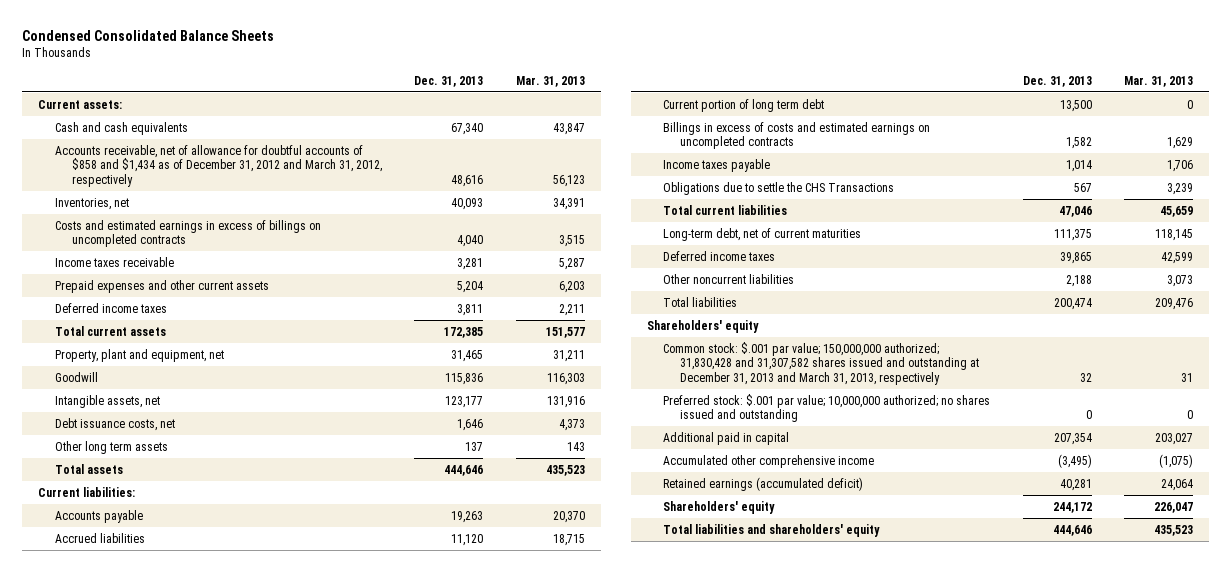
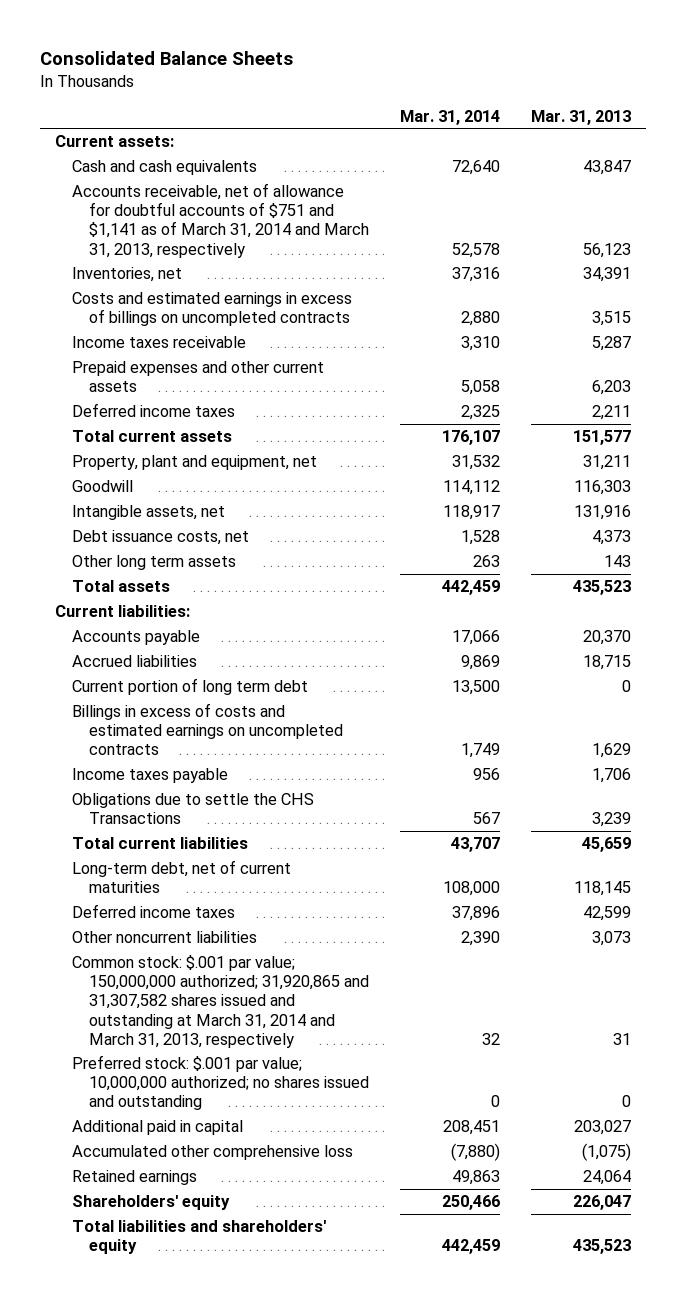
- Condensed Consolidated Balance Sheets
+ Consolidated Balance Sheets
- | Dec. 31, 2013 | Mar. 31, 2013
+ | Mar. 31, 2014 | Mar. 31, 2013
- Accounts receivable, net of allowance for doubtful accounts of $858 and $1,434 as of December 31, 2012 and March 31, 2012, respectively | 48,616 | 56,123
+ Accounts receivable, net of allowance for doubtful accounts of $751 and $1,141 as of March 31, 2014 and March 31, 2013, respectively | 52,578 | 56,123
- Total liabilities | 200,474 | 209,476
- Shareholders' equity
- Common stock: $.001 par value; 150,000,000 authorized; 31,830,428 and 31,307,582 shares issued and outstanding at December 31, 2013 and March 31, 2013, respectively | 32 | 31
+ Common stock: $.001 par value; 150,000,000 authorized; 31,920,865 and 31,307,582 shares issued and outstanding at March 31, 2014 and March 31, 2013, respectively | 32 | 31
- Accumulated other comprehensive income | (3,495) | (1,075)
- Retained earnings (accumulated deficit) | 40,281 | 24,064
+ Accumulated other comprehensive loss | (7,880) | (1,075)
+ Retained earnings | 49,863 | 24,064

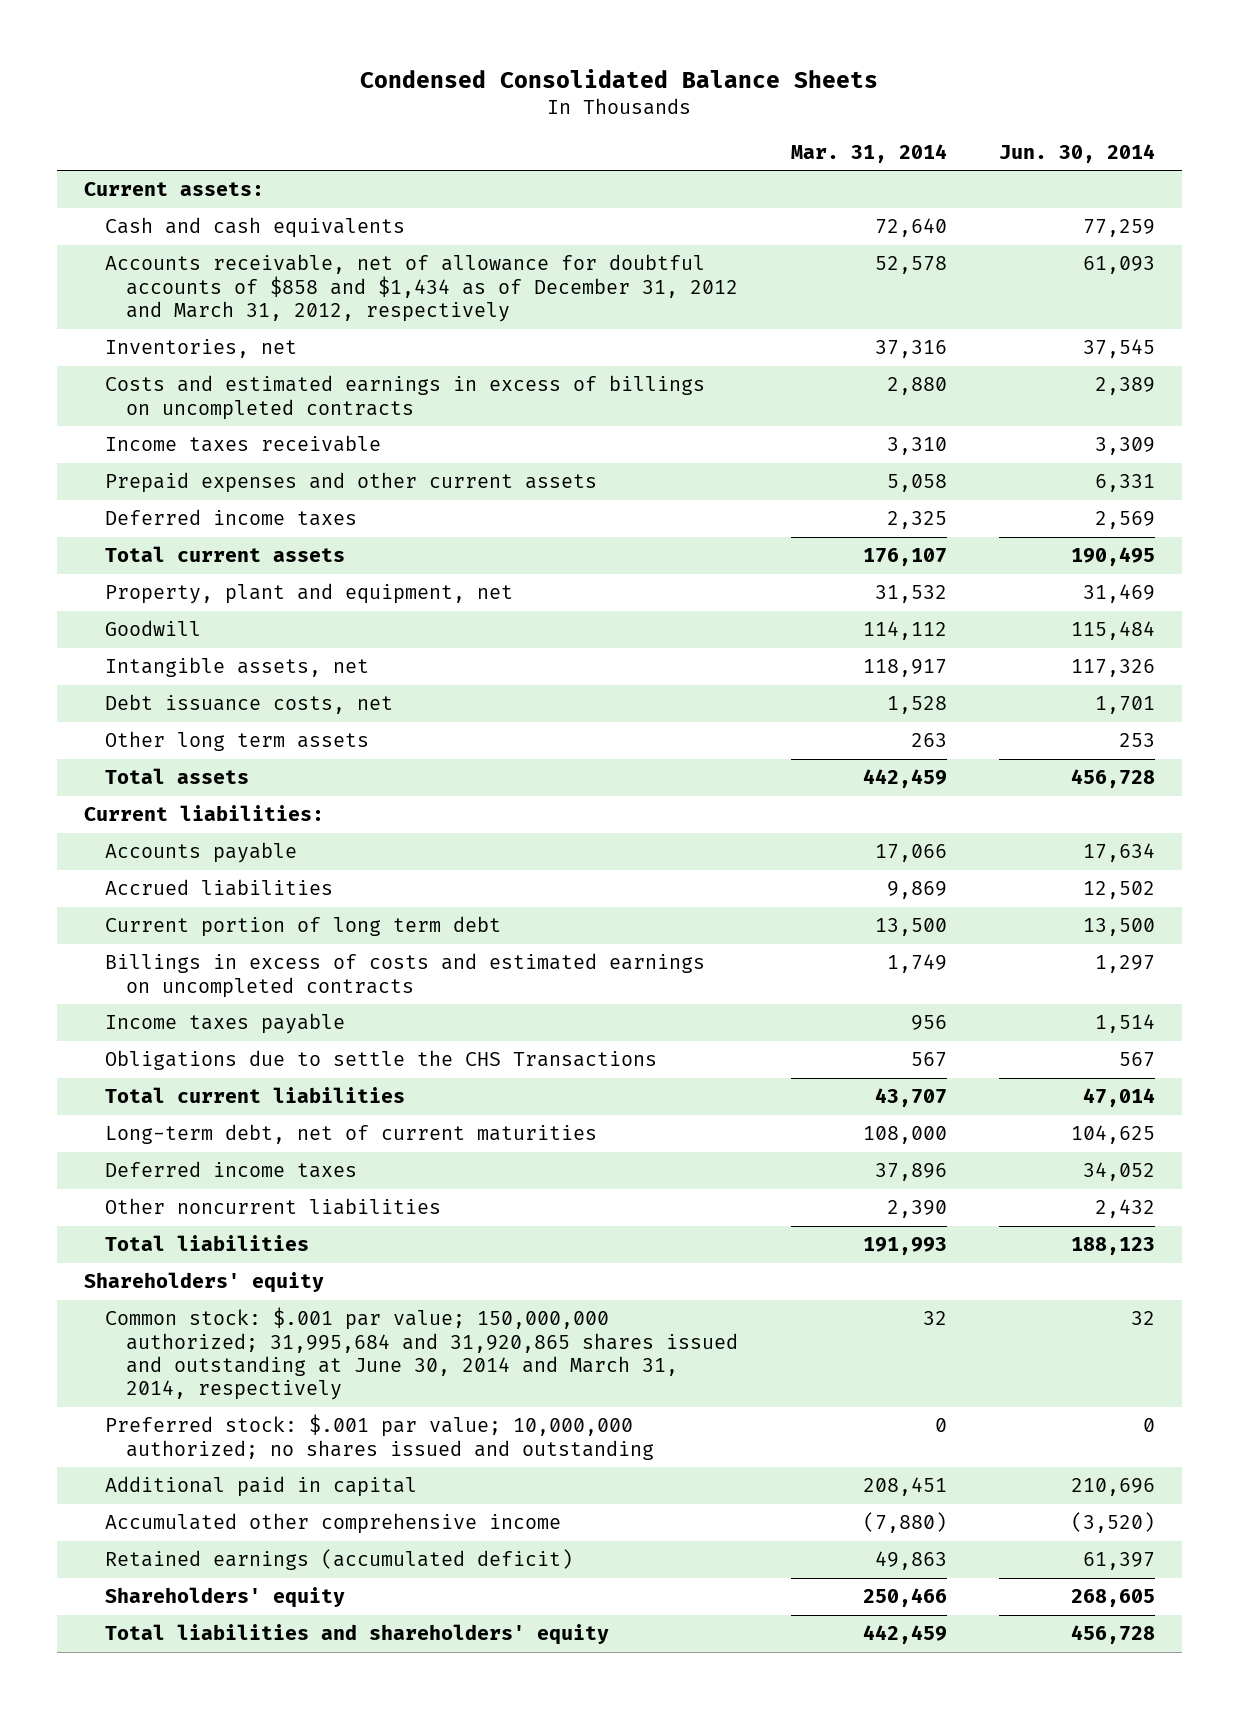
- Consolidated Balance Sheets
+ Condensed Consolidated Balance Sheets
- | Mar. 31, 2014 | Mar. 31, 2013
+ | Mar. 31, 2014 | Jun. 30, 2014
- Accounts receivable, net of allowance for doubtful accounts of $751 and $1,141 as of March 31, 2014 and March 31, 2013, respectively | 52,578 | 56,123
+ Accounts receivable, net of allowance for doubtful accounts of $858 and $1,434 as of December 31, 2012 and March 31, 2012, respectively | 52,578 | 61,093
- Common stock: $.001 par value; 150,000,000 authorized; 31,920,865 and 31,307,582 shares issued and outstanding at March 31, 2014 and March 31, 2013, respectively | 32 | 31
+ Total liabilities | 191,993 | 188,123
+ Shareholders' equity
+ Common stock: $.001 par value; 150,000,000 authorized; 31,995,684 and 31,920,865 shares issued and outstanding at June 30, 2014 and March 31, 2014, respectively | 32 | 32
- Accumulated other comprehensive loss | (7,880) | (1,075)
- Retained earnings | 49,863 | 24,064
+ Accumulated other comprehensive income | (7,880) | (3,520)
+ Retained earnings (accumulated deficit) | 49,863 | 61,397

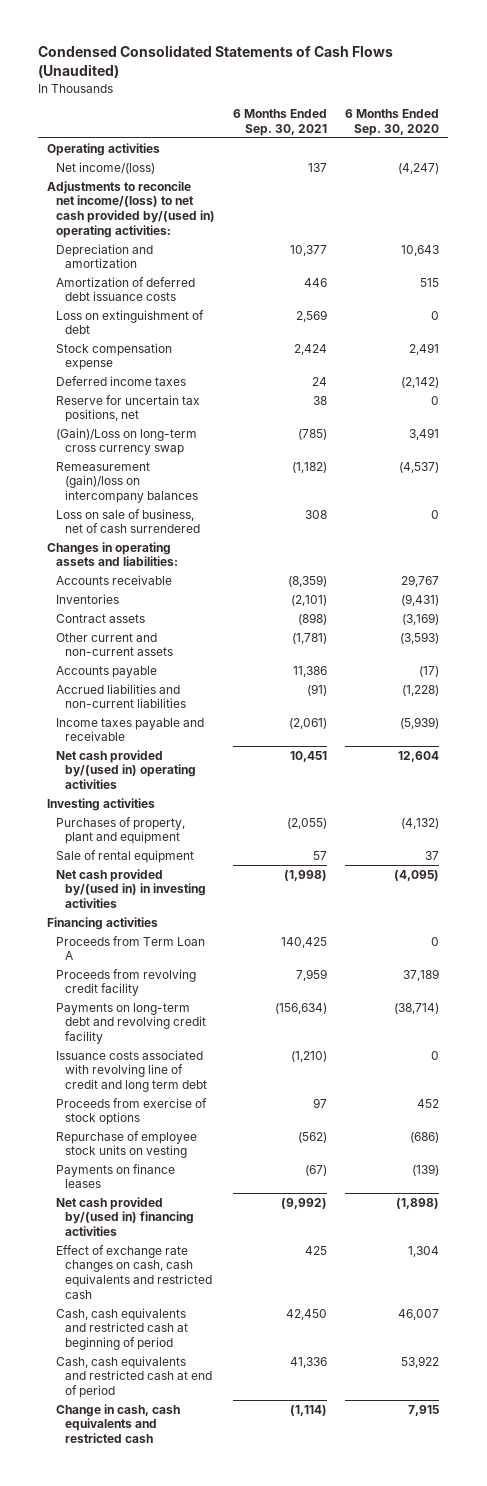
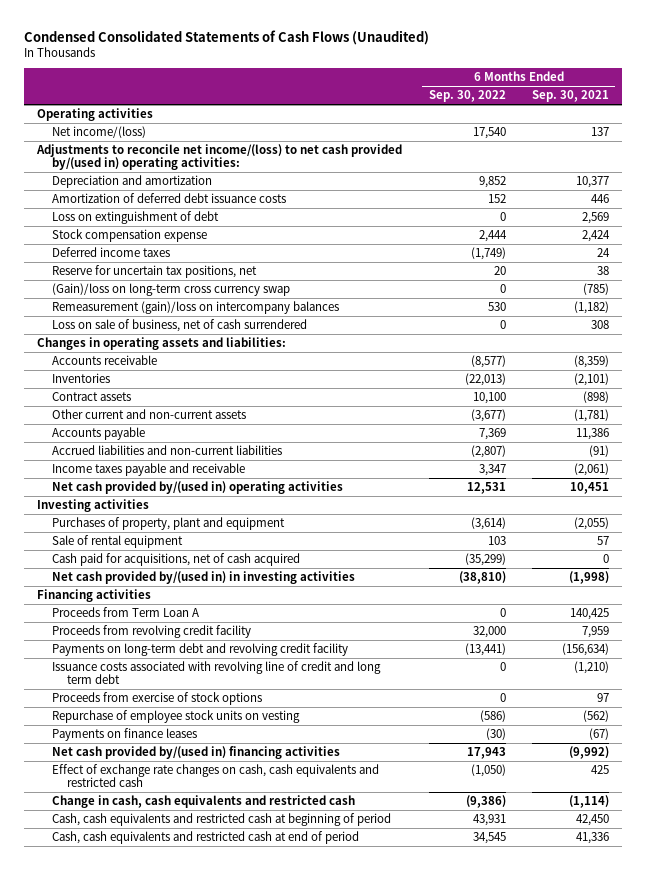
- | 6 Months Ended Sep. 30, 2021 | 6 Months Ended Sep. 30, 2020
+ | 6 Months Ended Sep. 30, 2022 | 6 Months Ended Sep. 30, 2021
- (Gain)/Loss on long-term cross currency swap | (785) | 3,491
+ (Gain)/loss on long-term cross currency swap | 0 | (785)
+ Cash paid for acquisitions, net of cash acquired | (35,299) | 0
moved up: Change in cash, cash equivalents and restricted cash | (9,386) | (1,114)

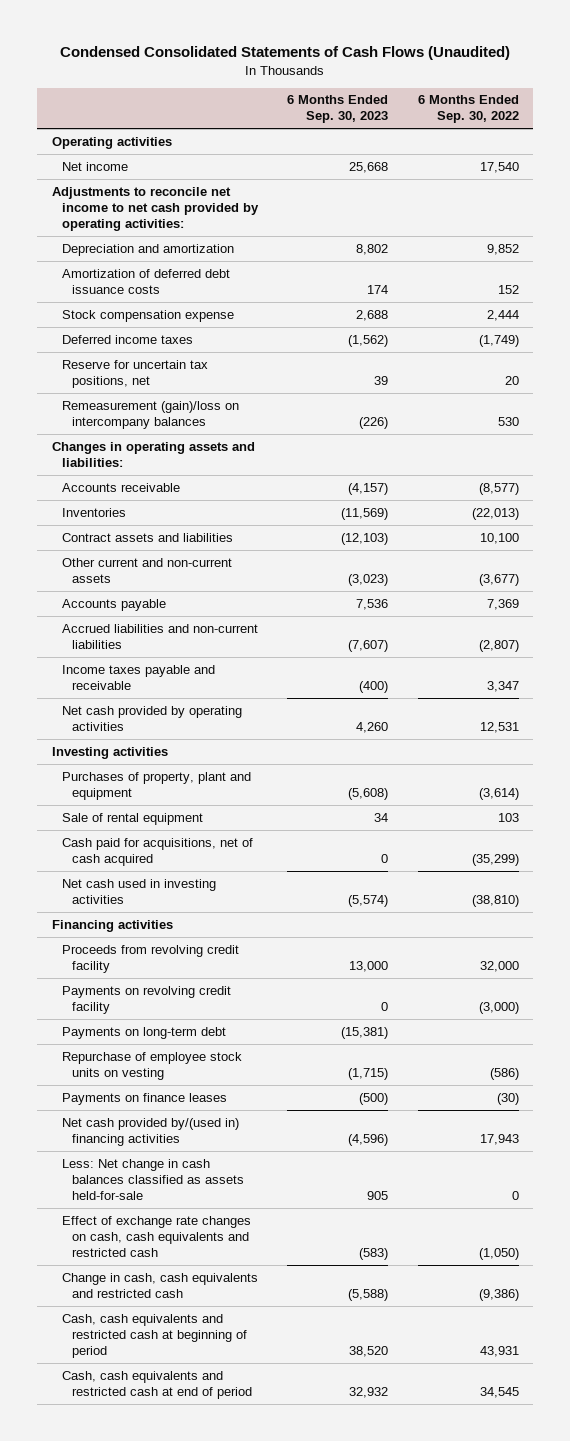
- | 6 Months Ended Sep. 30, 2022 | 6 Months Ended Sep. 30, 2021
+ | 6 Months Ended Sep. 30, 2023 | 6 Months Ended Sep. 30, 2022
- Net income/(loss) | 17,540 | 137
- Adjustments to reconcile net income/(loss) to net cash provided by/(used in) operating activities:
+ Net income | 25,668 | 17,540
+ Adjustments to reconcile net income to net cash provided by operating activities:
- Loss on extinguishment of debt | 0 | 2,569
- (Gain)/loss on long-term cross currency swap | 0 | (785)
- Loss on sale of business, net of cash surrendered | 0 | 308
- Contract assets | 10,100 | (898)
+ Contract assets and liabilities | (12,103) | 10,100
- Net cash provided by/(used in) operating activities | 12,531 | 10,451
+ Net cash provided by operating activities | 4,260 | 12,531
- Net cash provided by/(used in) in investing activities | (38,810) | (1,998)
+ Net cash used in investing activities | (5,574) | (38,810)
- Proceeds from Term Loan A | 0 | 140,425
- Payments on long-term debt and revolving credit facility | (13,441) | (156,634)
- Issuance costs associated with revolving line of credit and long term debt | 0 | (1,210)
- Proceeds from exercise of stock options | 0 | 97
+ Payments on revolving credit facility | 0 | (3,000)
+ Payments on long-term debt | (15,381) |
+ Less: Net change in cash balances classified as assets held-for-sale | 905 | 0

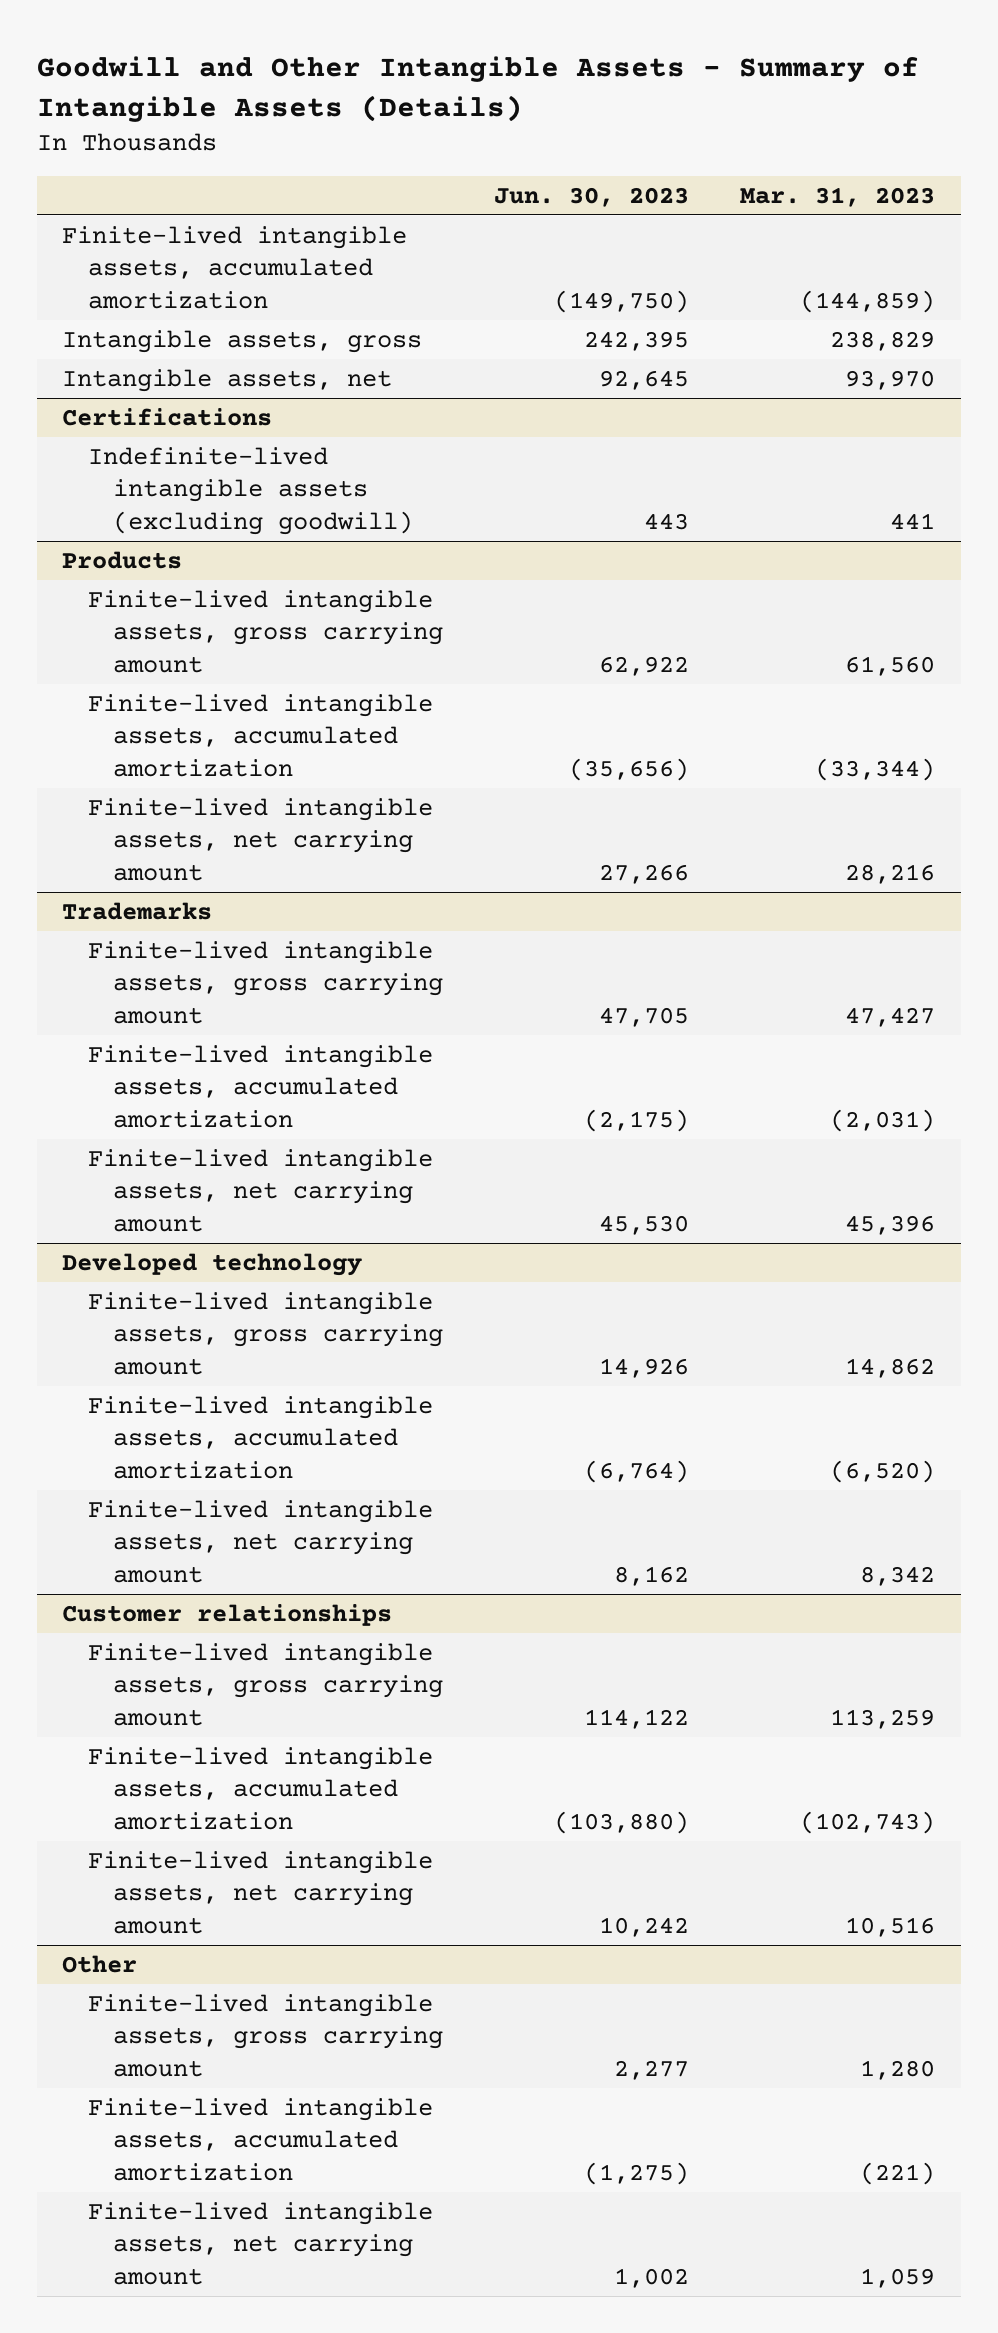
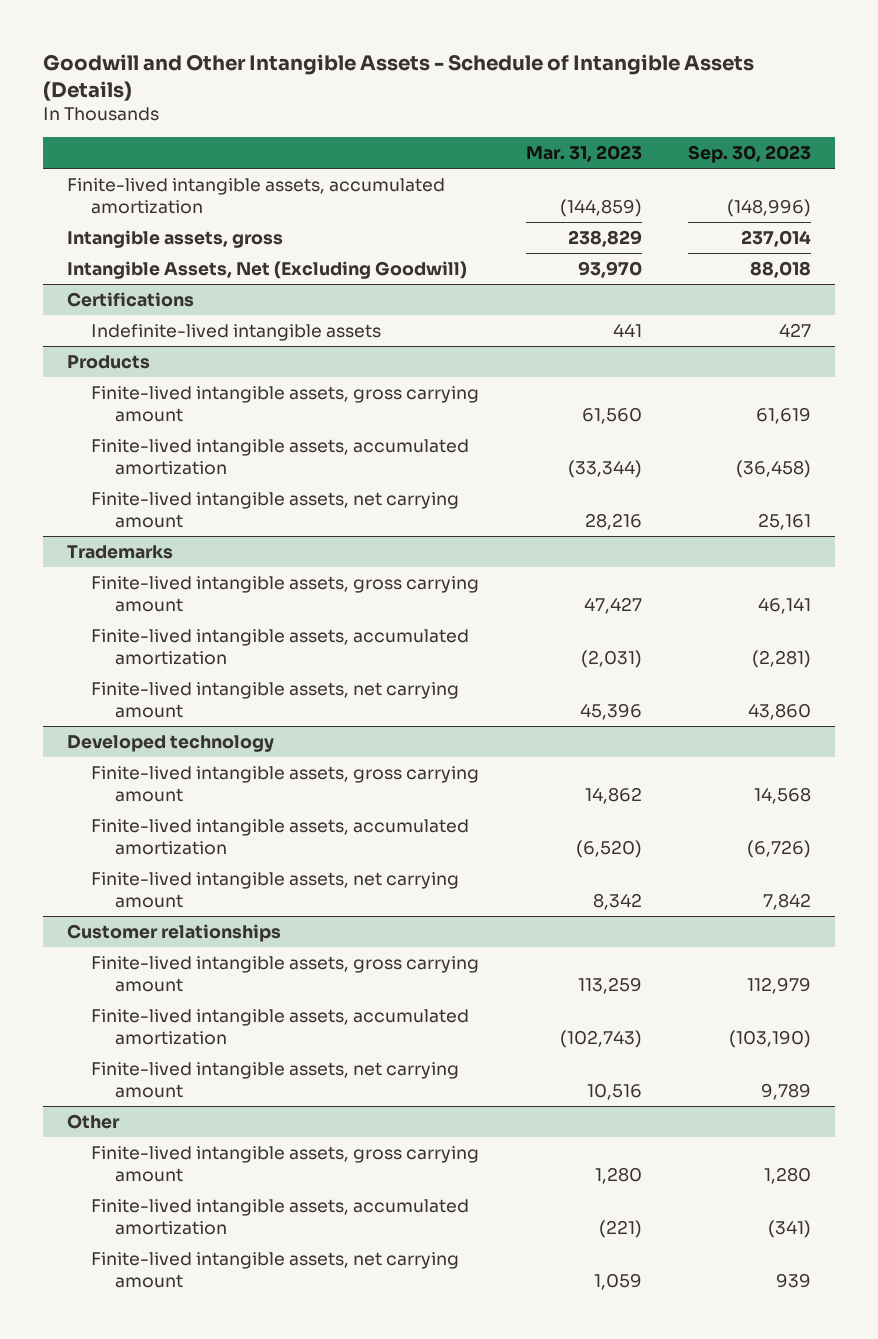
- Goodwill and Other Intangible Assets - Summary of Intangible Assets (Details)
+ Goodwill and Other Intangible Assets - Schedule of Intangible Assets (Details)
- | Jun. 30, 2023 | Mar. 31, 2023
+ | Mar. 31, 2023 | Sep. 30, 2023
- Intangible assets, net | 92,645 | 93,970
+ Intangible Assets, Net (Excluding Goodwill) | 93,970 | 88,018
@ Certifications
- Indefinite-lived intangible assets (excluding goodwill) | 443 | 441
+ Indefinite-lived intangible assets | 441 | 427

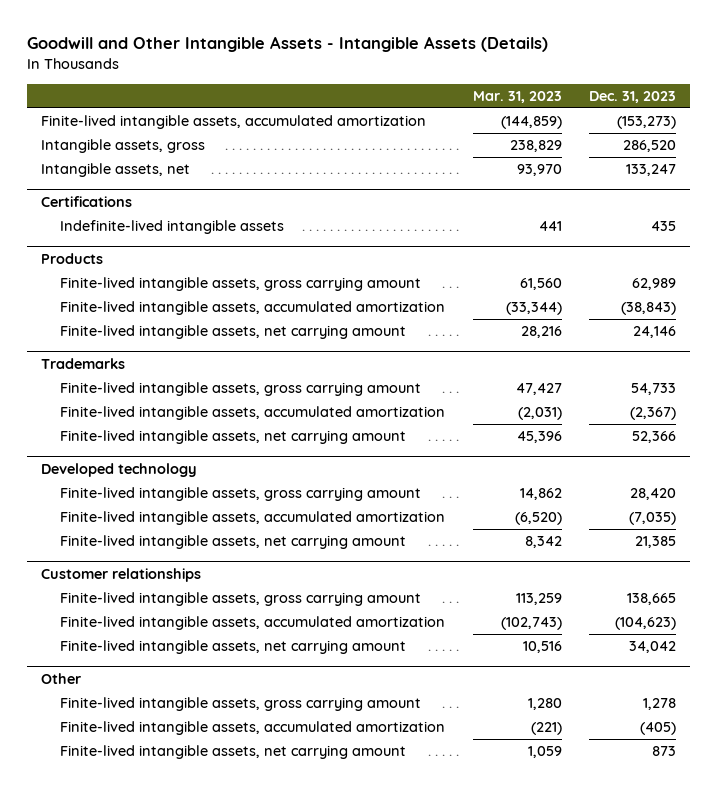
- Goodwill and Other Intangible Assets - Schedule of Intangible Assets (Details)
+ Goodwill and Other Intangible Assets - Intangible Assets (Details)
- | Mar. 31, 2023 | Sep. 30, 2023
+ | Mar. 31, 2023 | Dec. 31, 2023
- Intangible Assets, Net (Excluding Goodwill) | 93,970 | 88,018
+ Intangible assets, net | 93,970 | 133,247

